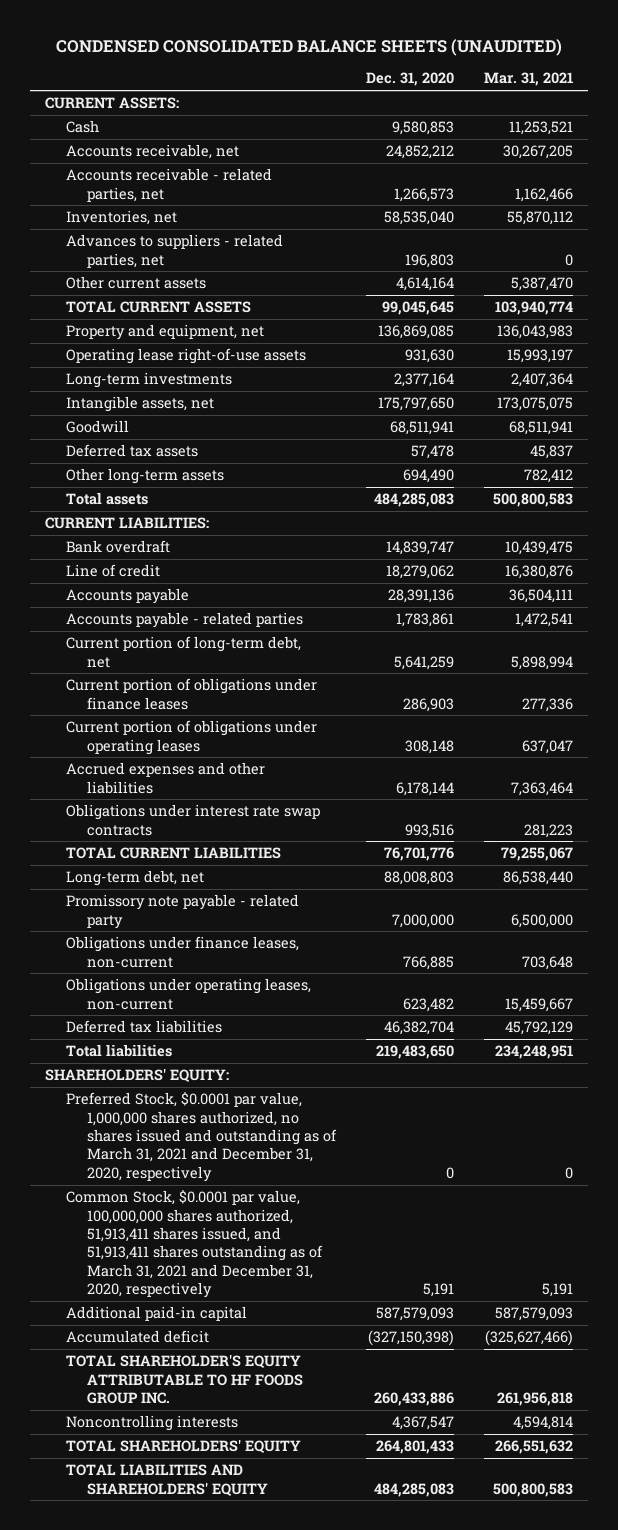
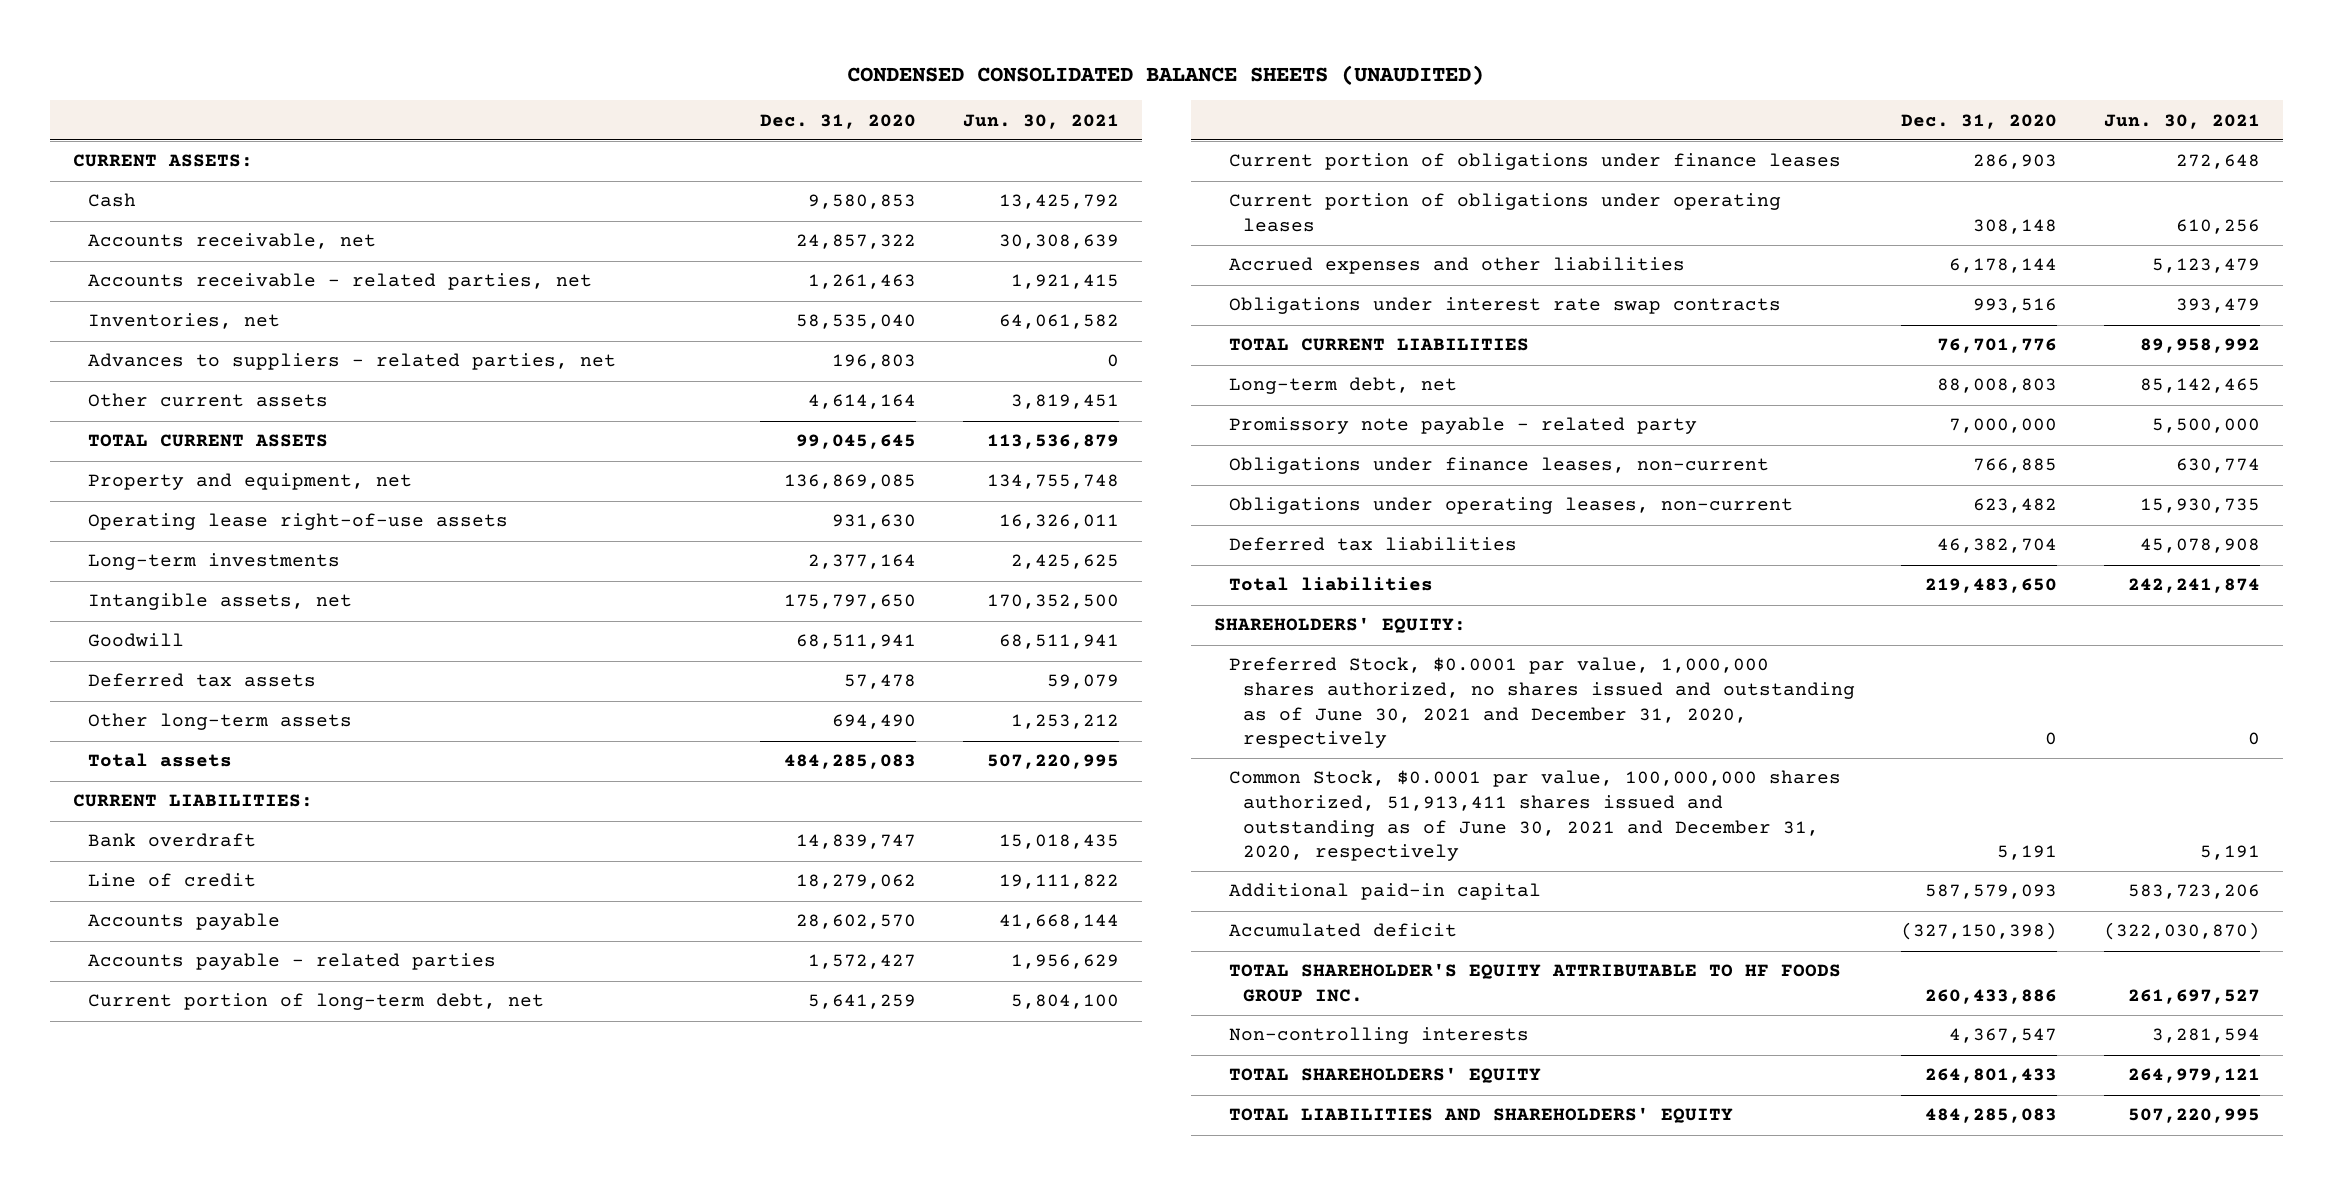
- | Dec. 31, 2020 | Mar. 31, 2021
+ | Dec. 31, 2020 | Jun. 30, 2021
- Accounts receivable, net | 24,852,212 | 30,267,205
- Accounts receivable - related parties, net | 1,266,573 | 1,162,466
+ Accounts receivable, net | 24,857,322 | 30,308,639
+ Accounts receivable - related parties, net | 1,261,463 | 1,921,415
- Accounts payable | 28,391,136 | 36,504,111
- Accounts payable - related parties | 1,783,861 | 1,472,541
+ Accounts payable | 28,602,570 | 41,668,144
+ Accounts payable - related parties | 1,572,427 | 1,956,629
- Preferred Stock, $0.0001 par value, 1,000,000 shares authorized, no shares issued and outstanding as of March 31, 2021 and December 31, 2020, respectively | 0 | 0
- Common Stock, $0.0001 par value, 100,000,000 shares authorized, 51,913,411 shares issued, and 51,913,411 shares outstanding as of March 31, 2021 and December 31, 2020, respectively | 5,191 | 5,191
+ Preferred Stock, $0.0001 par value, 1,000,000 shares authorized, no shares issued and outstanding as of June 30, 2021 and December 31, 2020, respectively | 0 | 0
+ Common Stock, $0.0001 par value, 100,000,000 shares authorized, 51,913,411 shares issued and outstanding as of June 30, 2021 and December 31, 2020, respectively | 5,191 | 5,191
- Noncontrolling interests | 4,367,547 | 4,594,814
+ Non-controlling interests | 4,367,547 | 3,281,594

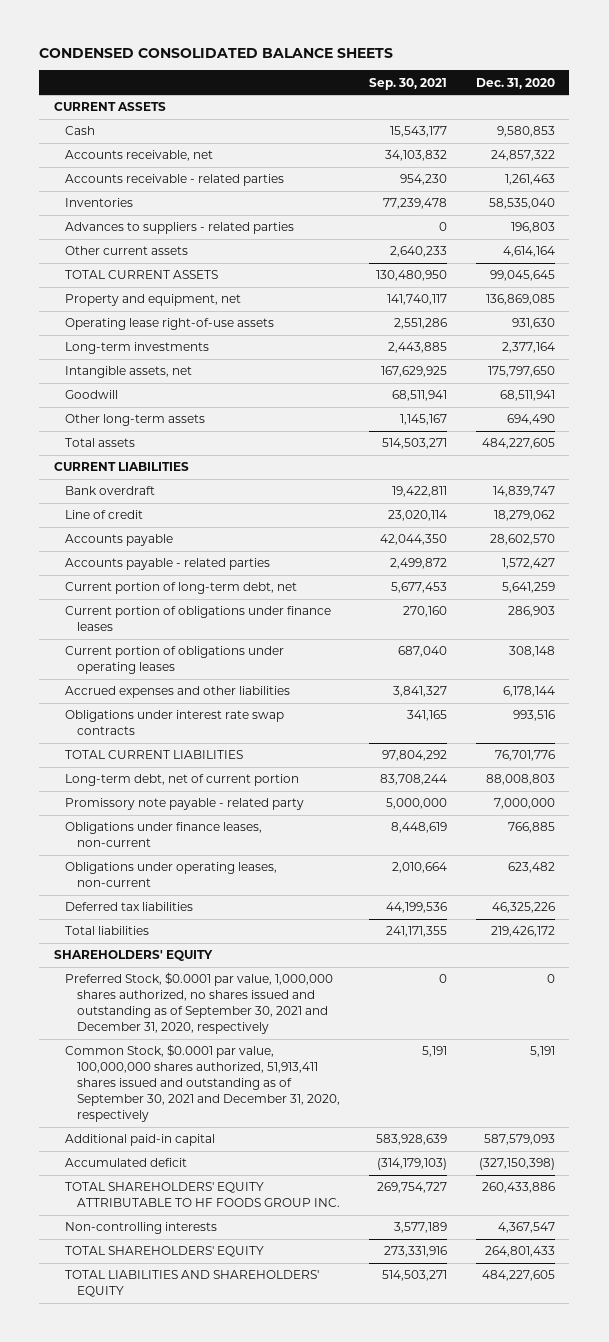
- CONDENSED CONSOLIDATED BALANCE SHEETS (UNAUDITED)
+ CONDENSED CONSOLIDATED BALANCE SHEETS
- | Dec. 31, 2020 | Jun. 30, 2021
+ | Sep. 30, 2021 | Dec. 31, 2020
- CURRENT ASSETS:
+ CURRENT ASSETS
- Accounts receivable - related parties, net | 1,261,463 | 1,921,415
- Inventories, net | 58,535,040 | 64,061,582
- Advances to suppliers - related parties, net | 196,803 | 0
+ Accounts receivable - related parties | 954,230 | 1,261,463
+ Inventories | 77,239,478 | 58,535,040
+ Advances to suppliers - related parties | 0 | 196,803
- Deferred tax assets | 57,478 | 59,079
- Total assets | 484,285,083 | 507,220,995
- CURRENT LIABILITIES:
+ Total assets | 514,503,271 | 484,227,605
+ CURRENT LIABILITIES
- Long-term debt, net | 88,008,803 | 85,142,465
+ Long-term debt, net of current portion | 83,708,244 | 88,008,803
- Deferred tax liabilities | 46,382,704 | 45,078,908
- Total liabilities | 219,483,650 | 242,241,874
- SHAREHOLDERS' EQUITY:
- Preferred Stock, $0.0001 par value, 1,000,000 shares authorized, no shares issued and outstanding as of June 30, 2021 and December 31, 2020, respectively | 0 | 0
- Common Stock, $0.0001 par value, 100,000,000 shares authorized, 51,913,411 shares issued and outstanding as of June 30, 2021 and December 31, 2020, respectively | 5,191 | 5,191
+ Deferred tax liabilities | 44,199,536 | 46,325,226
+ Total liabilities | 241,171,355 | 219,426,172
+ SHAREHOLDERS' EQUITY
+ Preferred Stock, $0.0001 par value, 1,000,000 shares authorized, no shares issued and outstanding as of September 30, 2021 and December 31, 2020, respectively | 0 | 0
+ Common Stock, $0.0001 par value, 100,000,000 shares authorized, 51,913,411 shares issued and outstanding as of September 30, 2021 and December 31, 2020, respectively | 5,191 | 5,191
- TOTAL SHAREHOLDER'S EQUITY ATTRIBUTABLE TO HF FOODS GROUP INC. | 260,433,886 | 261,697,527
+ TOTAL SHAREHOLDERS' EQUITY ATTRIBUTABLE TO HF FOODS GROUP INC. | 269,754,727 | 260,433,886
- TOTAL LIABILITIES AND SHAREHOLDERS' EQUITY | 484,285,083 | 507,220,995
+ TOTAL LIABILITIES AND SHAREHOLDERS' EQUITY | 514,503,271 | 484,227,605

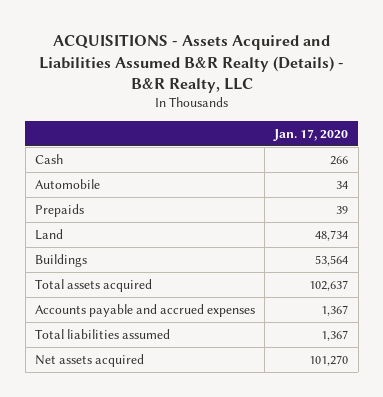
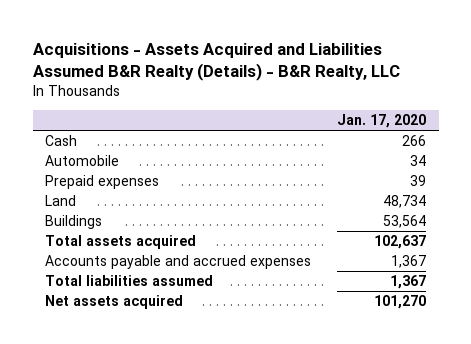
- ACQUISITIONS - Assets Acquired and Liabilities Assumed B&R Realty (Details) - B&R Realty, LLC
+ Acquisitions - Assets Acquired and Liabilities Assumed B&R Realty (Details) - B&R Realty, LLC
- Prepaids | 39
+ Prepaid expenses | 39

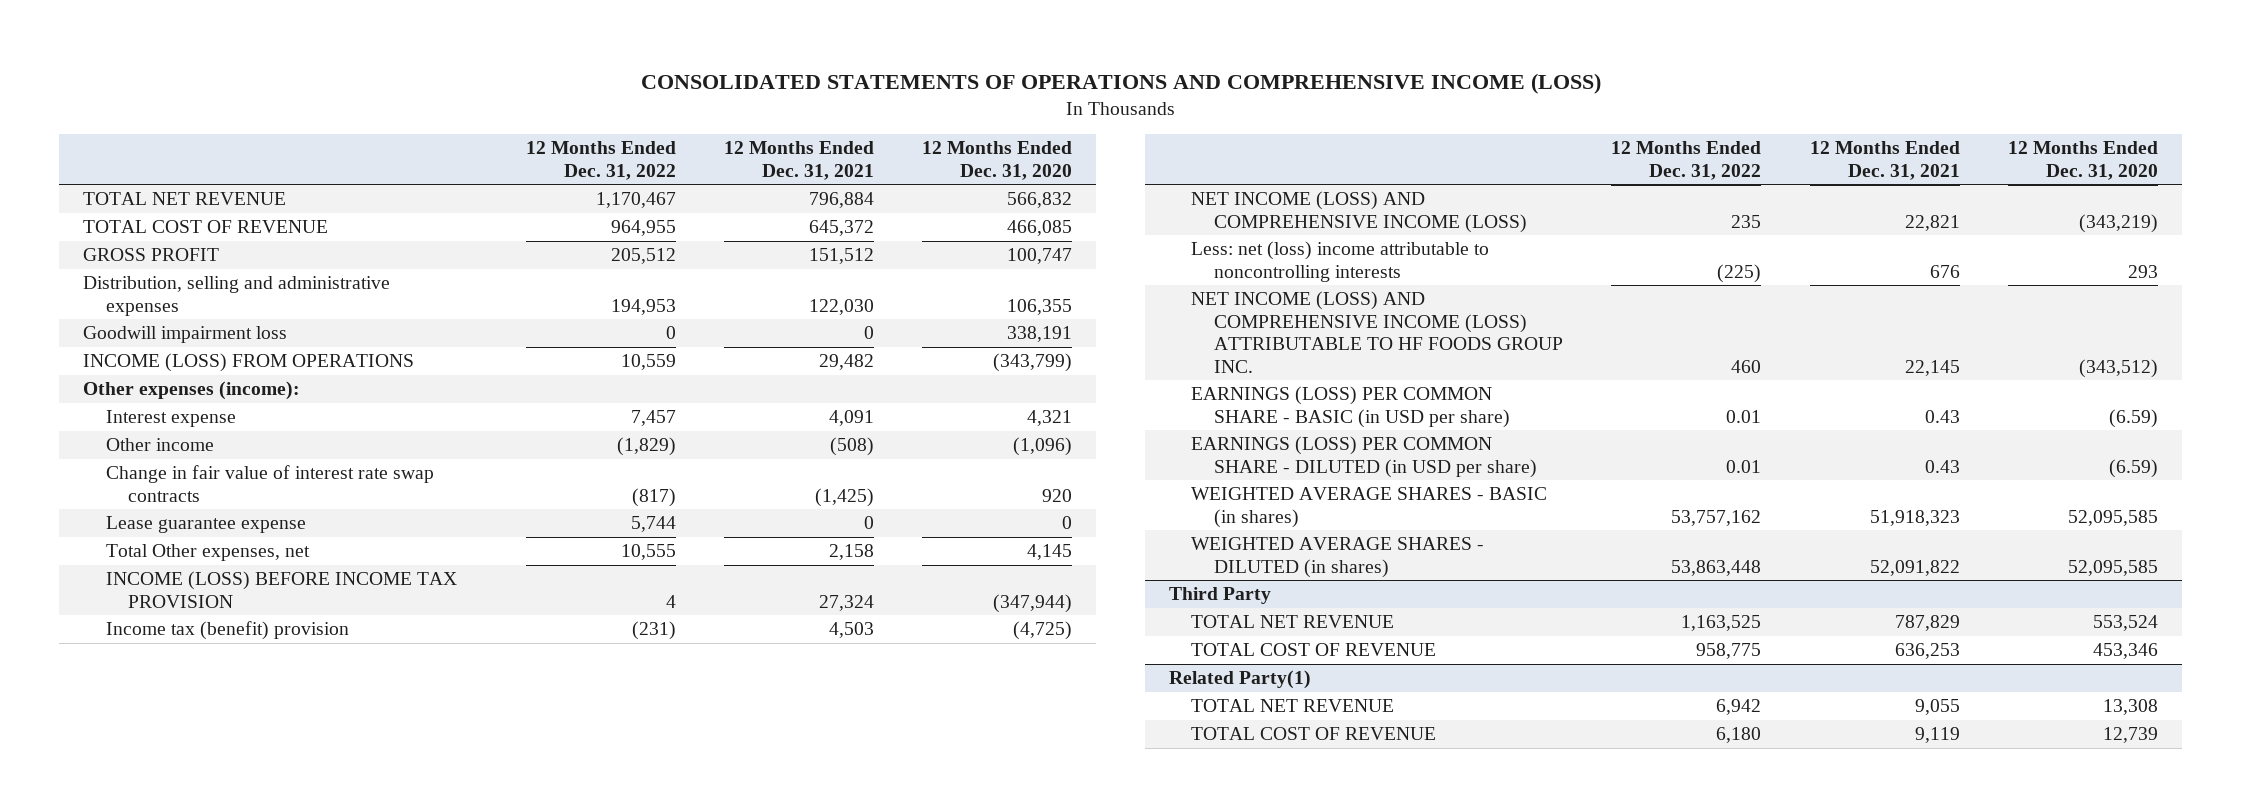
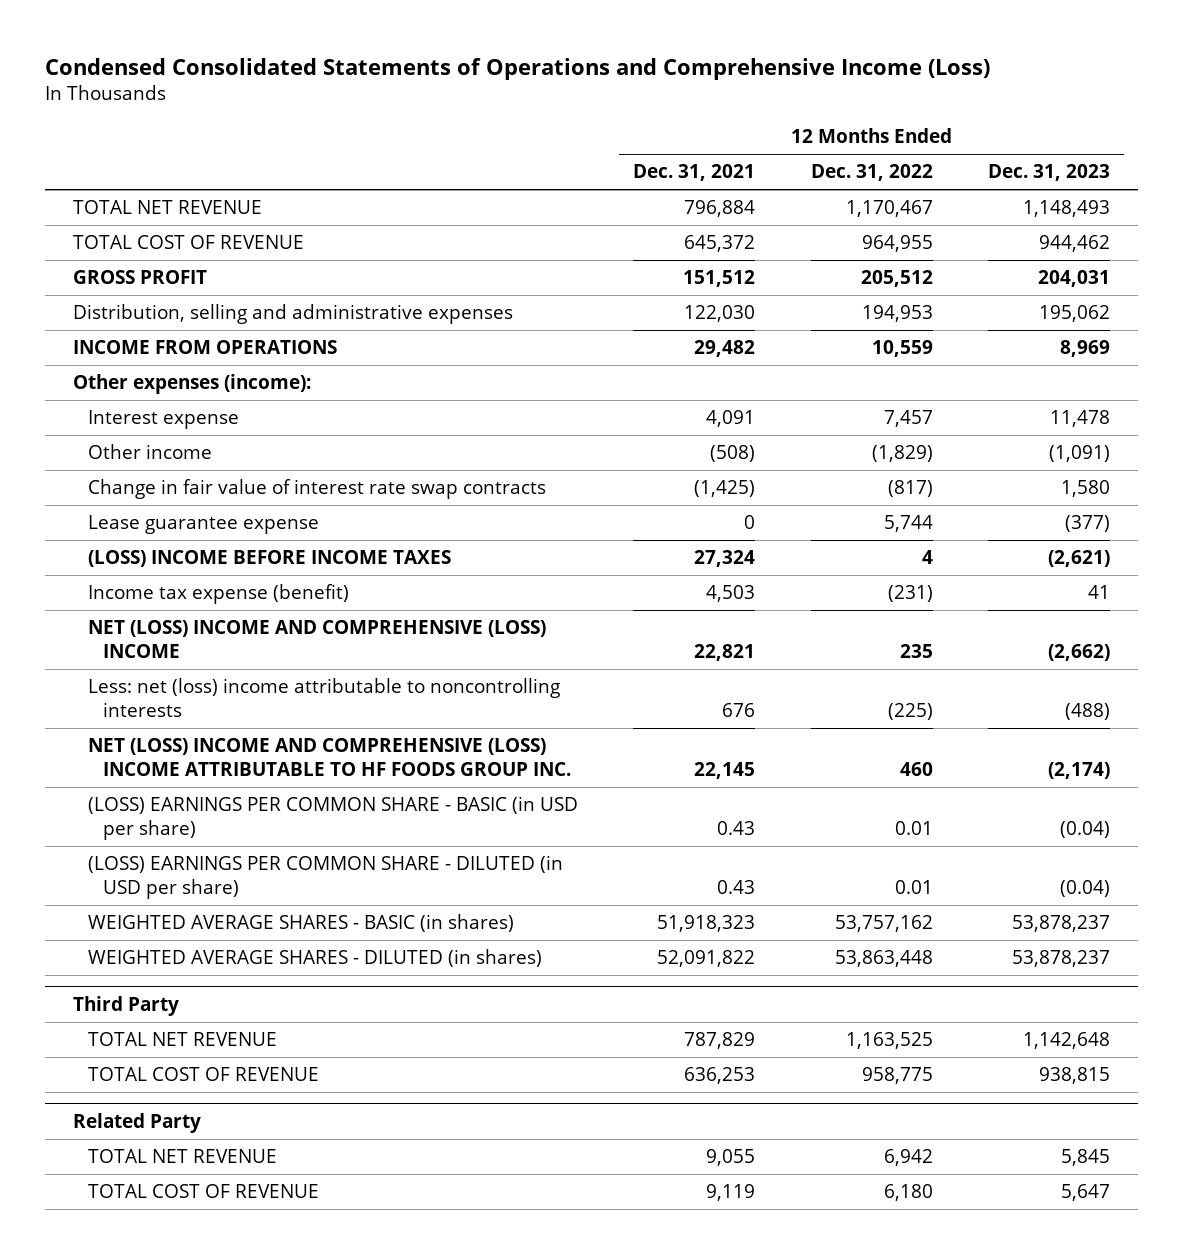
- CONSOLIDATED STATEMENTS OF OPERATIONS AND COMPREHENSIVE INCOME (LOSS)
+ Condensed Consolidated Statements of Operations and Comprehensive Income (Loss)
- | 12 Months Ended Dec. 31, 2022 | 12 Months Ended Dec. 31, 2021 | 12 Months Ended Dec. 31, 2020
+ | 12 Months Ended Dec. 31, 2021 | 12 Months Ended Dec. 31, 2022 | 12 Months Ended Dec. 31, 2023
- Goodwill impairment loss | 0 | 0 | 338,191
- INCOME (LOSS) FROM OPERATIONS | 10,559 | 29,482 | (343,799)
+ INCOME FROM OPERATIONS | 29,482 | 10,559 | 8,969
- Total Other expenses, net | 10,555 | 2,158 | 4,145
- INCOME (LOSS) BEFORE INCOME TAX PROVISION | 4 | 27,324 | (347,944)
- Income tax (benefit) provision | (231) | 4,503 | (4,725)
- NET INCOME (LOSS) AND COMPREHENSIVE INCOME (LOSS) | 235 | 22,821 | (343,219)
+ (LOSS) INCOME BEFORE INCOME TAXES | 27,324 | 4 | (2,621)
+ Income tax expense (benefit) | 4,503 | (231) | 41
+ NET (LOSS) INCOME AND COMPREHENSIVE (LOSS) INCOME | 22,821 | 235 | (2,662)
- NET INCOME (LOSS) AND COMPREHENSIVE INCOME (LOSS) ATTRIBUTABLE TO HF FOODS GROUP INC. | 460 | 22,145 | (343,512)
- EARNINGS (LOSS) PER COMMON SHARE - BASIC (in USD per share) | 0.01 | 0.43 | (6.59)
- EARNINGS (LOSS) PER COMMON SHARE - DILUTED (in USD per share) | 0.01 | 0.43 | (6.59)
+ NET (LOSS) INCOME AND COMPREHENSIVE (LOSS) INCOME ATTRIBUTABLE TO HF FOODS GROUP INC. | 22,145 | 460 | (2,174)
+ (LOSS) EARNINGS PER COMMON SHARE - BASIC (in USD per share) | 0.43 | 0.01 | (0.04)
+ (LOSS) EARNINGS PER COMMON SHARE - DILUTED (in USD per share) | 0.43 | 0.01 | (0.04)
- Related Party(1)
+ Related Party

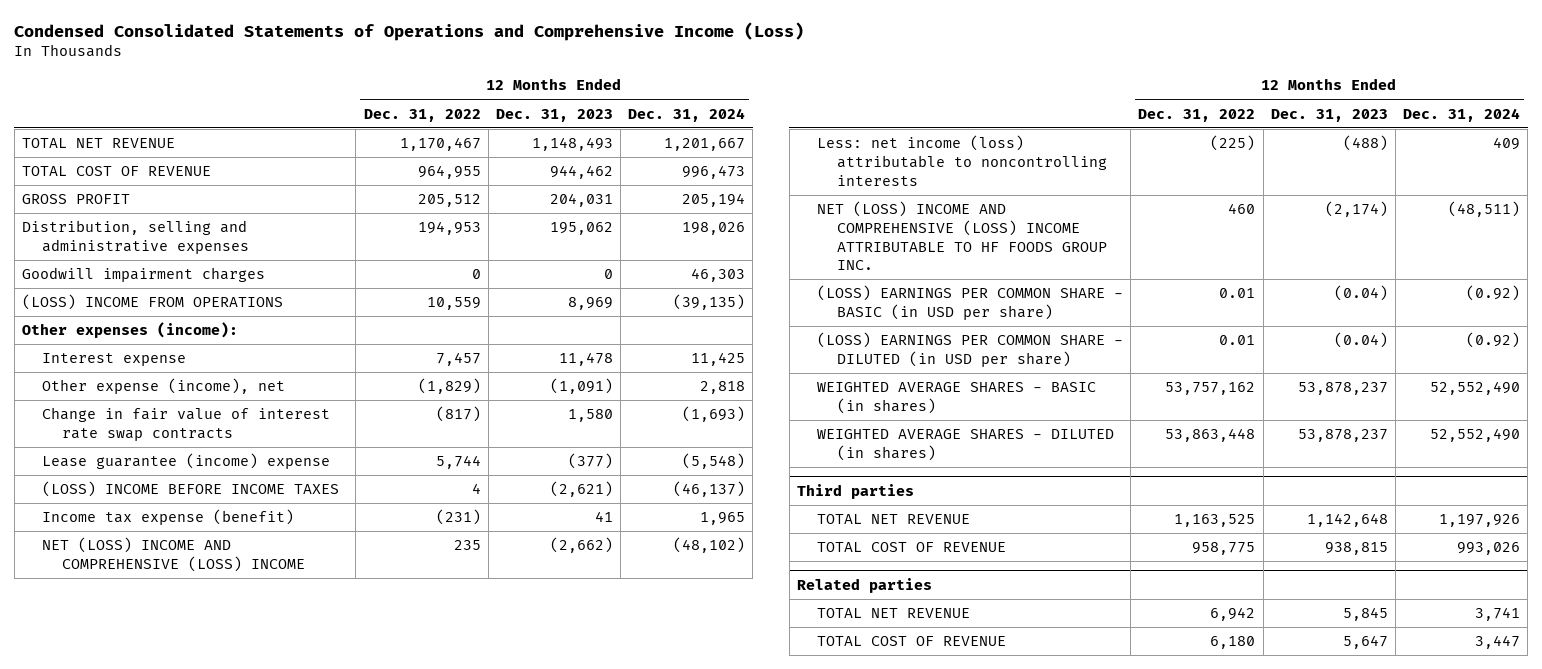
- | 12 Months Ended Dec. 31, 2021 | 12 Months Ended Dec. 31, 2022 | 12 Months Ended Dec. 31, 2023
+ | 12 Months Ended Dec. 31, 2022 | 12 Months Ended Dec. 31, 2023 | 12 Months Ended Dec. 31, 2024
- INCOME FROM OPERATIONS | 29,482 | 10,559 | 8,969
+ Goodwill impairment charges | 0 | 0 | 46,303
+ (LOSS) INCOME FROM OPERATIONS | 10,559 | 8,969 | (39,135)
- Other income | (508) | (1,829) | (1,091)
+ Other expense (income), net | (1,829) | (1,091) | 2,818
- Lease guarantee expense | 0 | 5,744 | (377)
+ Lease guarantee (income) expense | 5,744 | (377) | (5,548)
- Less: net (loss) income attributable to noncontrolling interests | 676 | (225) | (488)
+ Less: net income (loss) attributable to noncontrolling interests | (225) | (488) | 409
- Third Party
+ Third parties
- Related Party
+ Related parties

